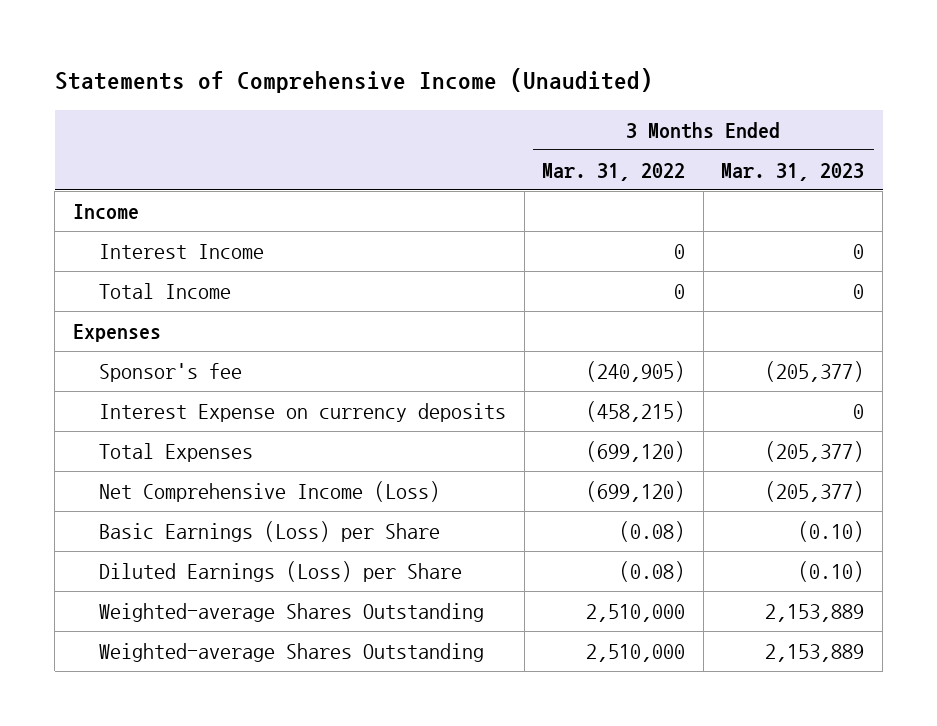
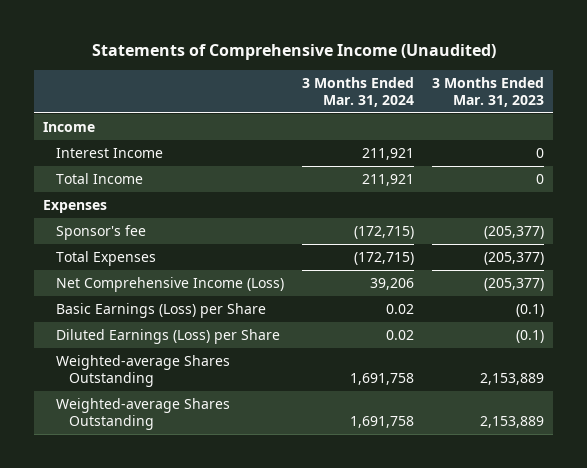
- | 3 Months Ended Mar. 31, 2022 | 3 Months Ended Mar. 31, 2023
+ | 3 Months Ended Mar. 31, 2024 | 3 Months Ended Mar. 31, 2023
- Interest Expense on currency deposits | (458,215) | 0
- Basic Earnings (Loss) per Share | (0.08) | (0.10)
- Diluted Earnings (Loss) per Share | (0.08) | (0.10)
+ Basic Earnings (Loss) per Share | 0.02 | (0.1)
+ Diluted Earnings (Loss) per Share | 0.02 | (0.1)

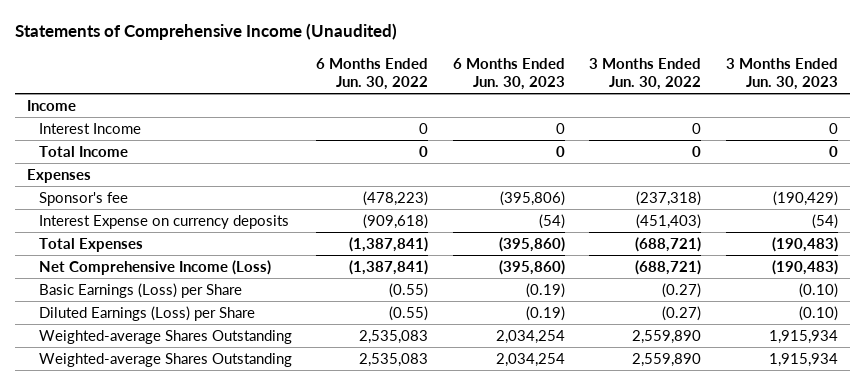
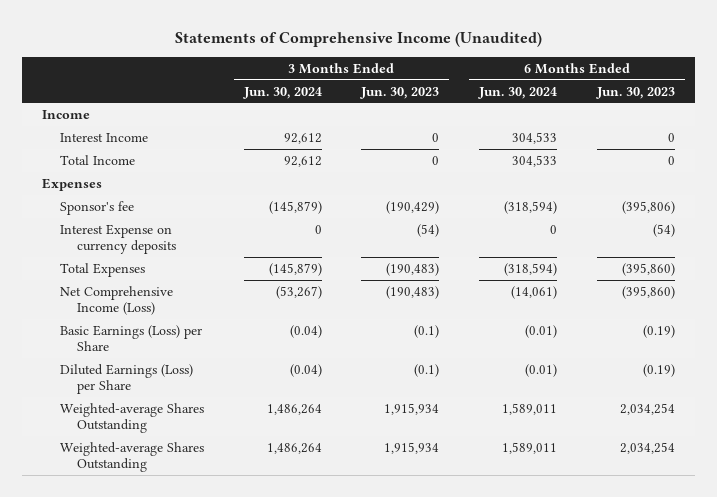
- | 6 Months Ended Jun. 30, 2022 | 6 Months Ended Jun. 30, 2023 | 3 Months Ended Jun. 30, 2022 | 3 Months Ended Jun. 30, 2023
+ | 3 Months Ended Jun. 30, 2024 | 3 Months Ended Jun. 30, 2023 | 6 Months Ended Jun. 30, 2024 | 6 Months Ended Jun. 30, 2023
- Basic Earnings (Loss) per Share | (0.55) | (0.19) | (0.27) | (0.10)
- Diluted Earnings (Loss) per Share | (0.55) | (0.19) | (0.27) | (0.10)
+ Basic Earnings (Loss) per Share | (0.04) | (0.1) | (0.01) | (0.19)
+ Diluted Earnings (Loss) per Share | (0.04) | (0.1) | (0.01) | (0.19)

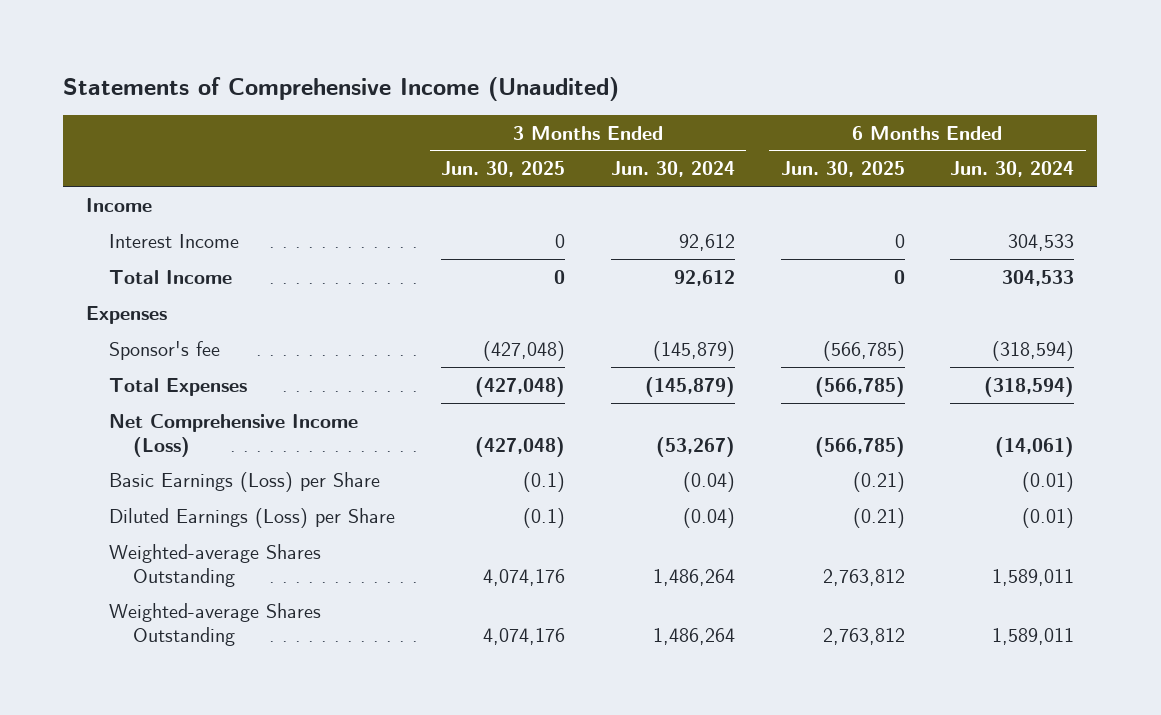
- | 3 Months Ended Jun. 30, 2024 | 3 Months Ended Jun. 30, 2023 | 6 Months Ended Jun. 30, 2024 | 6 Months Ended Jun. 30, 2023
+ | 3 Months Ended Jun. 30, 2025 | 3 Months Ended Jun. 30, 2024 | 6 Months Ended Jun. 30, 2025 | 6 Months Ended Jun. 30, 2024
- Interest Expense on currency deposits | 0 | (54) | 0 | (54)

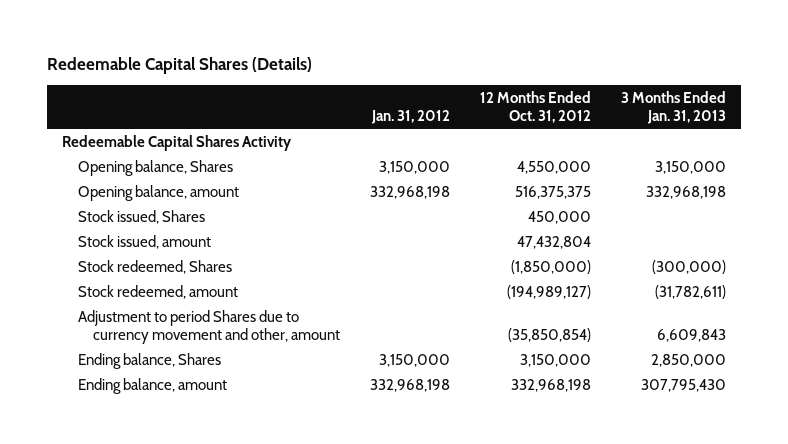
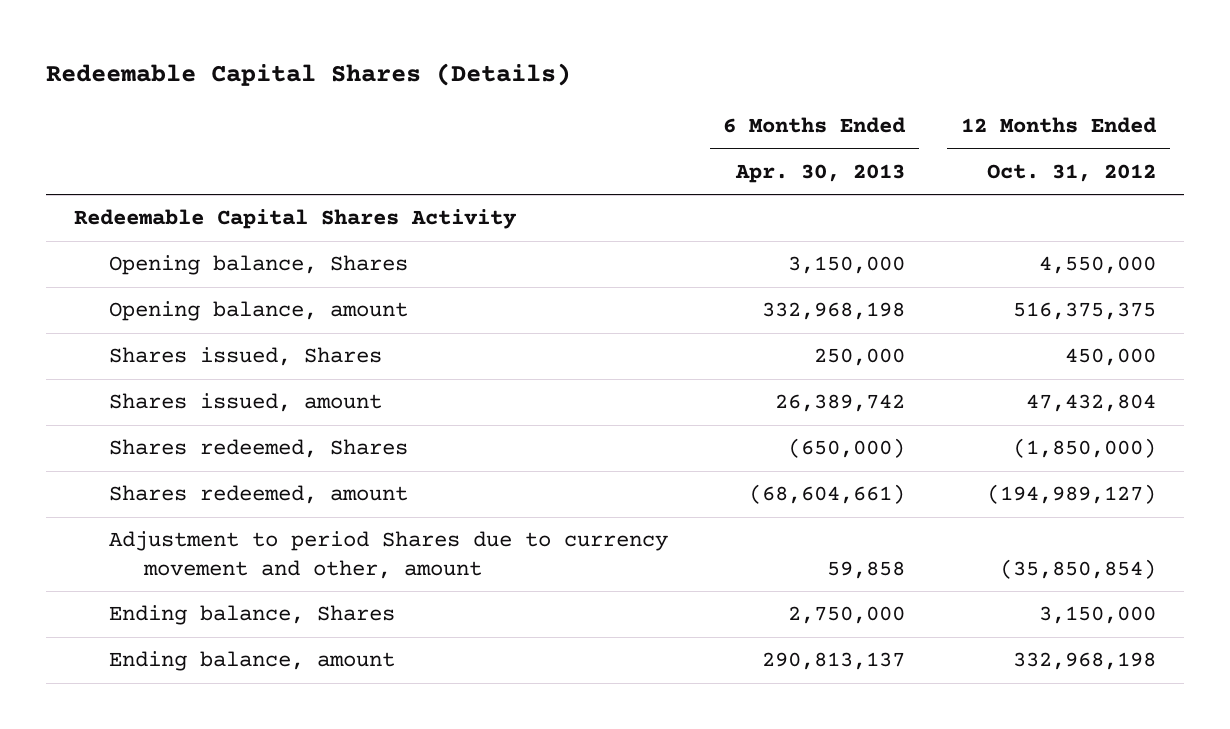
- | Jan. 31, 2012 | 12 Months Ended Oct. 31, 2012 | 3 Months Ended Jan. 31, 2013
+ | 6 Months Ended Apr. 30, 2013 | 12 Months Ended Oct. 31, 2012
- Stock issued, Shares | | 450,000 |
- Stock issued, amount | | 47,432,804 |
- Stock redeemed, Shares | | (1,850,000) | (300,000)
- Stock redeemed, amount | | (194,989,127) | (31,782,611)
+ Shares issued, Shares | 250,000 | 450,000
+ Shares issued, amount | 26,389,742 | 47,432,804
+ Shares redeemed, Shares | (650,000) | (1,850,000)
+ Shares redeemed, amount | (68,604,661) | (194,989,127)

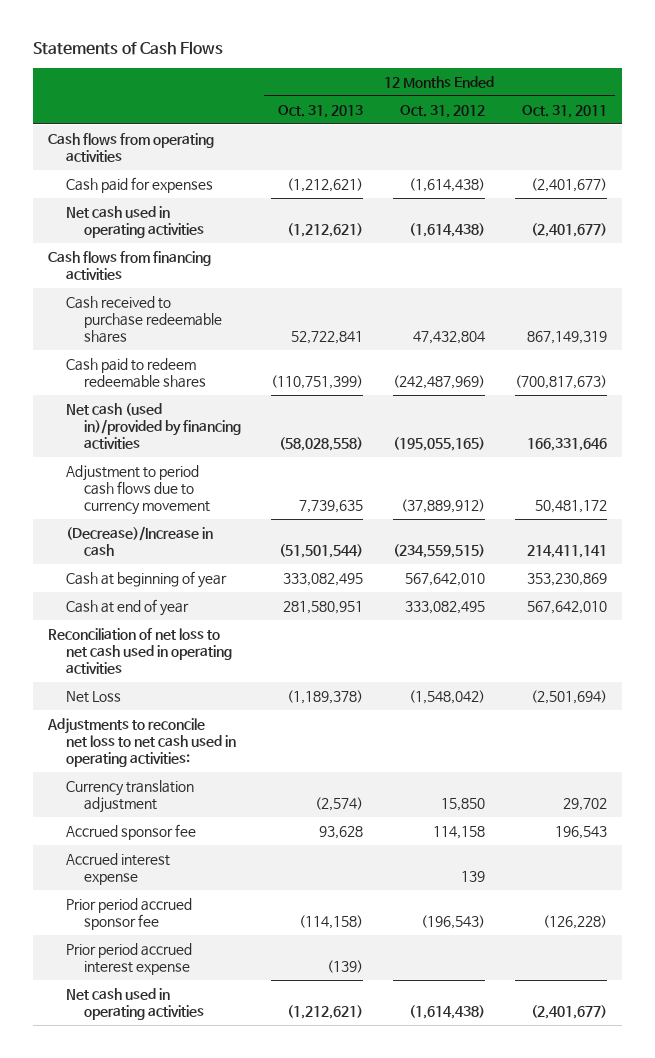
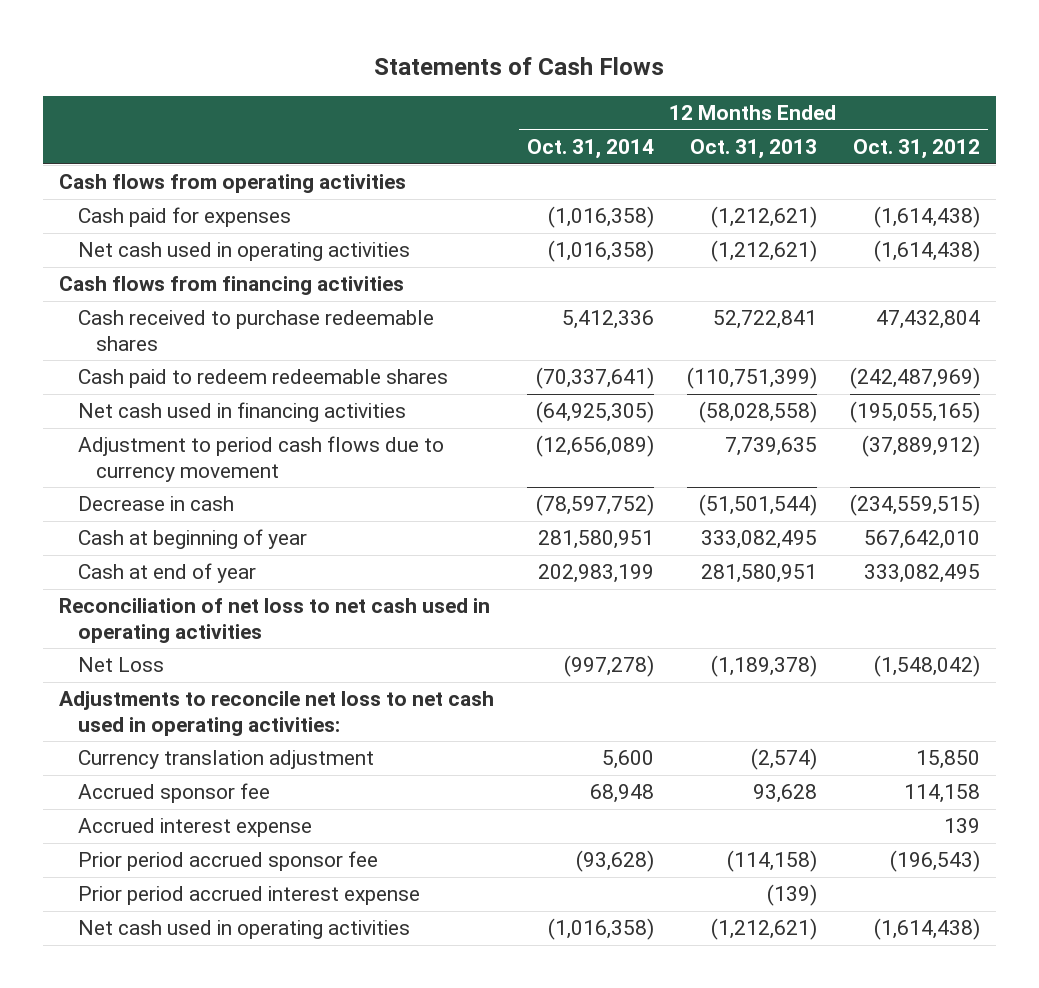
- | 12 Months Ended Oct. 31, 2013 | 12 Months Ended Oct. 31, 2012 | 12 Months Ended Oct. 31, 2011
+ | 12 Months Ended Oct. 31, 2014 | 12 Months Ended Oct. 31, 2013 | 12 Months Ended Oct. 31, 2012
- Net cash (used in)/provided by financing activities | (58,028,558) | (195,055,165) | 166,331,646
+ Net cash used in financing activities | (64,925,305) | (58,028,558) | (195,055,165)
- (Decrease)/Increase in cash | (51,501,544) | (234,559,515) | 214,411,141
+ Decrease in cash | (78,597,752) | (51,501,544) | (234,559,515)

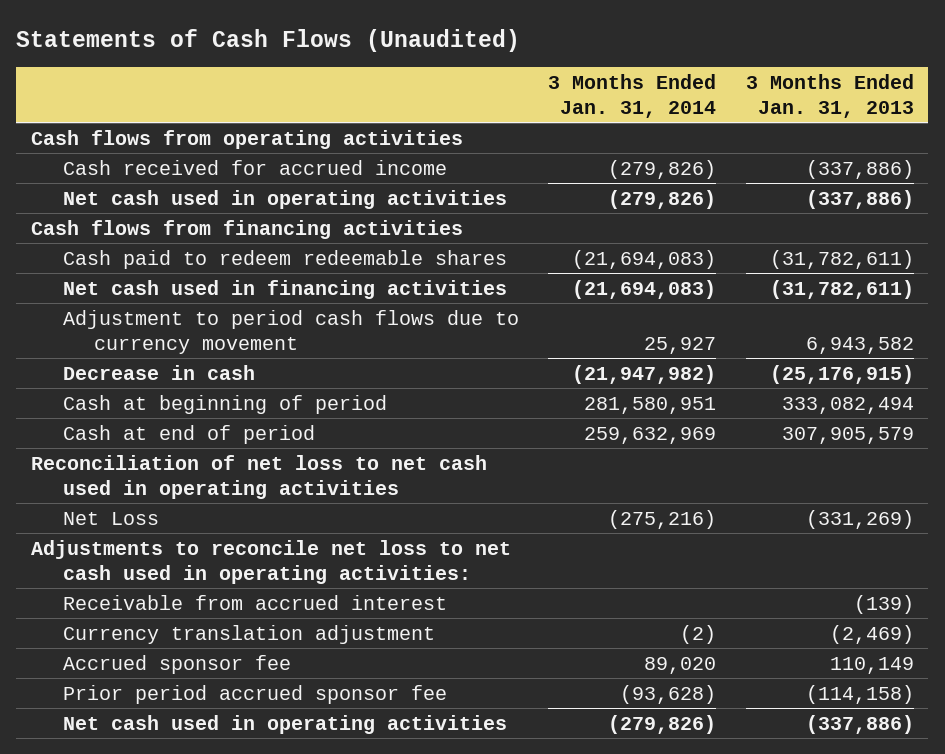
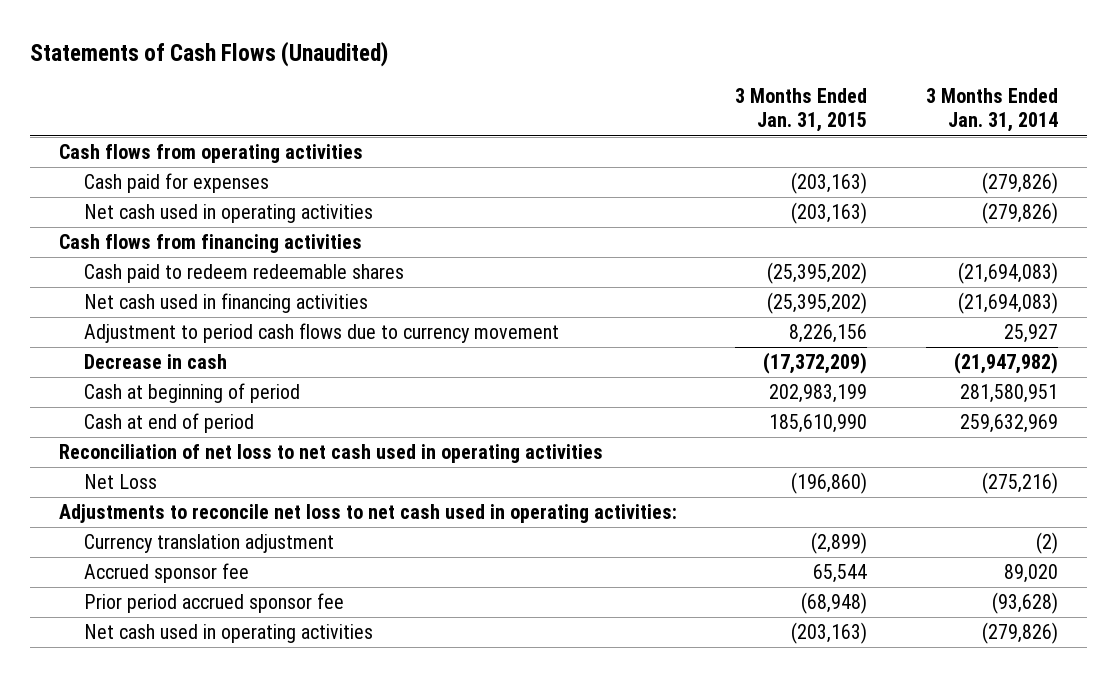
- | 3 Months Ended Jan. 31, 2014 | 3 Months Ended Jan. 31, 2013
+ | 3 Months Ended Jan. 31, 2015 | 3 Months Ended Jan. 31, 2014
- Cash received for accrued income | (279,826) | (337,886)
+ Cash paid for expenses | (203,163) | (279,826)
- Receivable from accrued interest | | (139)

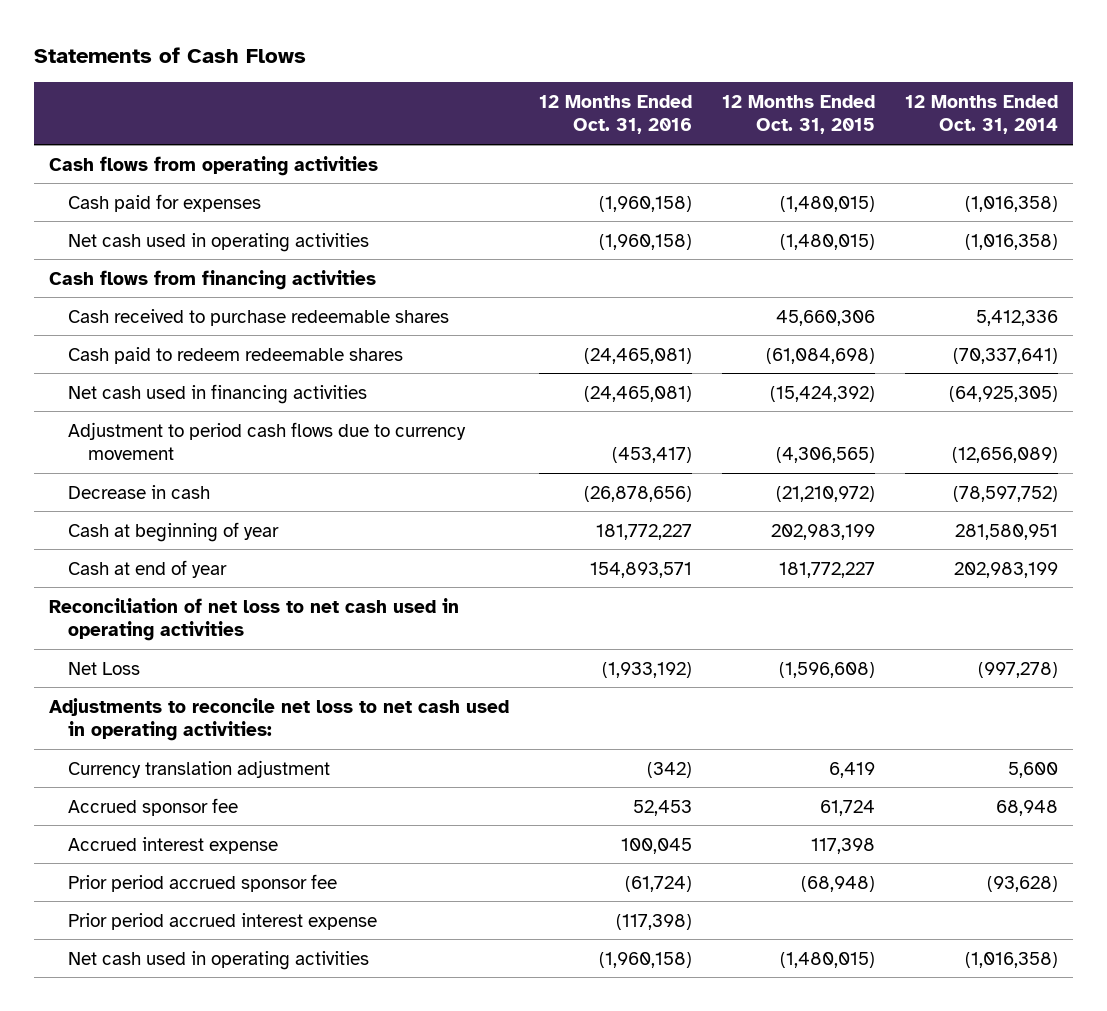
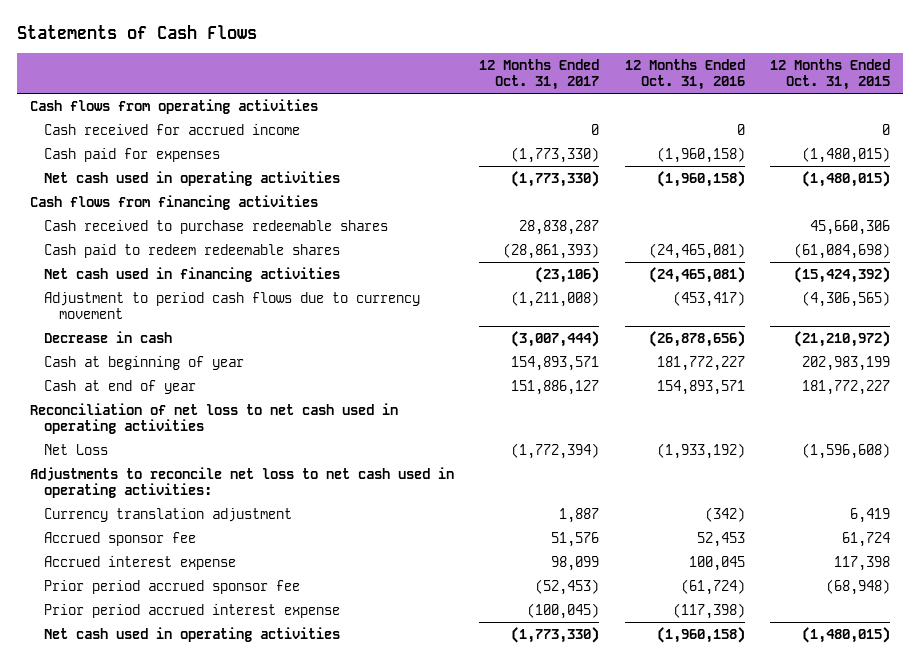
- | 12 Months Ended Oct. 31, 2016 | 12 Months Ended Oct. 31, 2015 | 12 Months Ended Oct. 31, 2014
+ | 12 Months Ended Oct. 31, 2017 | 12 Months Ended Oct. 31, 2016 | 12 Months Ended Oct. 31, 2015
+ Cash received for accrued income | 0 | 0 | 0

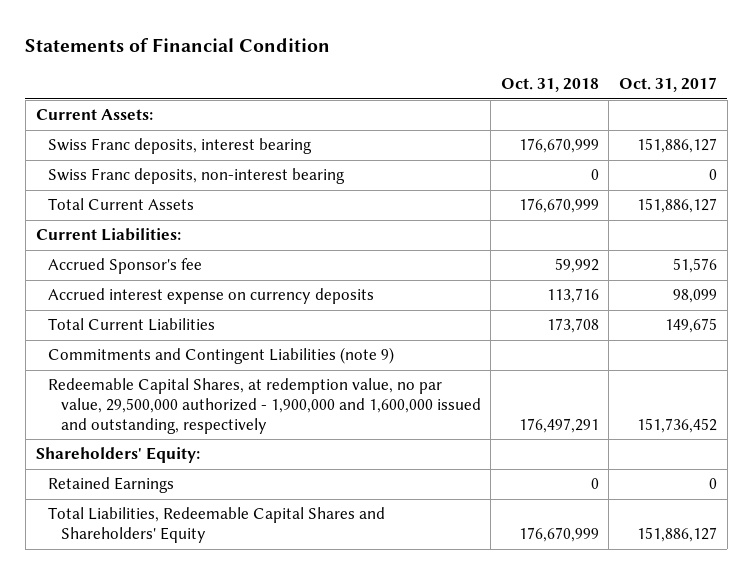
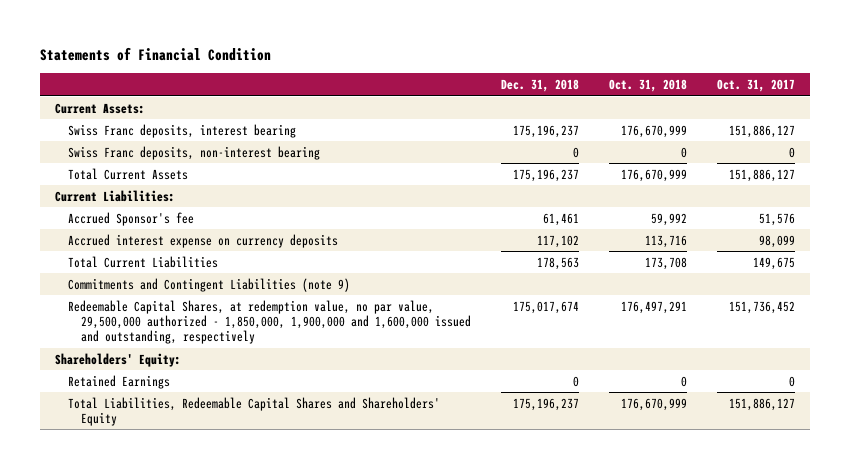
- | Oct. 31, 2018 | Oct. 31, 2017
+ | Dec. 31, 2018 | Oct. 31, 2018 | Oct. 31, 2017
- Redeemable Capital Shares, at redemption value, no par value, 29,500,000 authorized - 1,900,000 and 1,600,000 issued and outstanding, respectively | 176,497,291 | 151,736,452
+ Redeemable Capital Shares, at redemption value, no par value, 29,500,000 authorized - 1,850,000, 1,900,000 and 1,600,000 issued and outstanding, respectively | 175,017,674 | 176,497,291 | 151,736,452

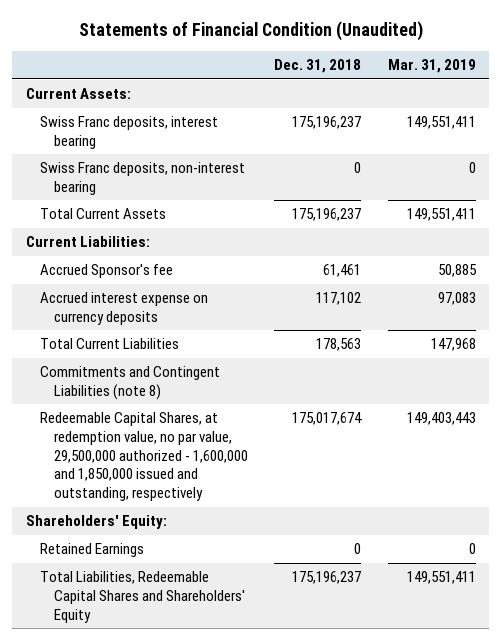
- Statements of Financial Condition
+ Statements of Financial Condition (Unaudited)
- | Dec. 31, 2018 | Oct. 31, 2018 | Oct. 31, 2017
+ | Dec. 31, 2018 | Mar. 31, 2019
- Commitments and Contingent Liabilities (note 9)
- Redeemable Capital Shares, at redemption value, no par value, 29,500,000 authorized - 1,850,000, 1,900,000 and 1,600,000 issued and outstanding, respectively | 175,017,674 | 176,497,291 | 151,736,452
+ Commitments and Contingent Liabilities (note 8)
+ Redeemable Capital Shares, at redemption value, no par value, 29,500,000 authorized - 1,600,000 and 1,850,000 issued and outstanding, respectively | 175,017,674 | 149,403,443

